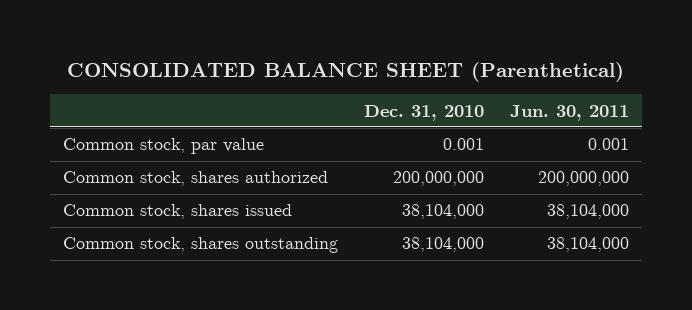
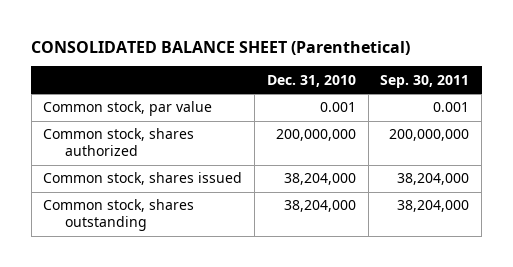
- | Dec. 31, 2010 | Jun. 30, 2011
+ | Dec. 31, 2010 | Sep. 30, 2011
- Common stock, shares issued | 38,104,000 | 38,104,000
- Common stock, shares outstanding | 38,104,000 | 38,104,000
+ Common stock, shares issued | 38,204,000 | 38,204,000
+ Common stock, shares outstanding | 38,204,000 | 38,204,000

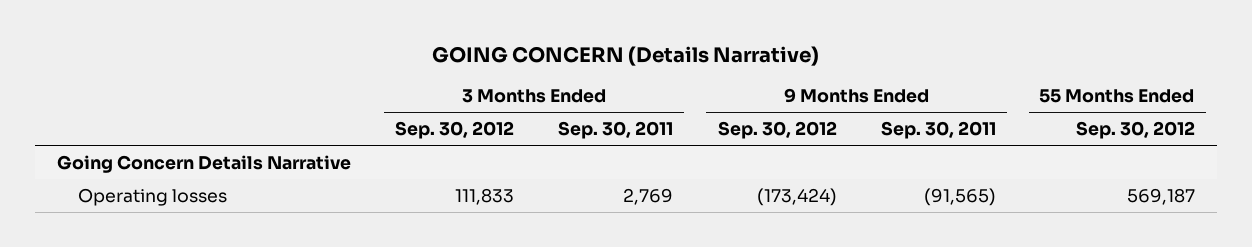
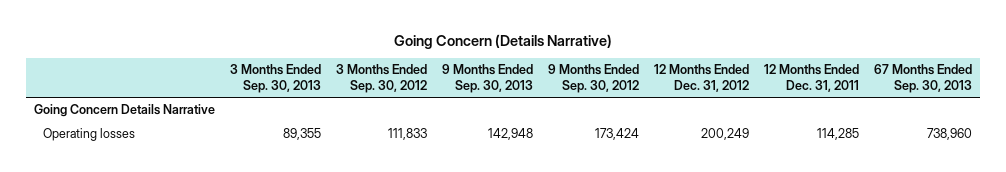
- GOING CONCERN (Details Narrative)
+ Going Concern (Details Narrative)
- | 3 Months Ended Sep. 30, 2012 | 3 Months Ended Sep. 30, 2011 | 9 Months Ended Sep. 30, 2012 | 9 Months Ended Sep. 30, 2011 | 55 Months Ended Sep. 30, 2012
+ | 3 Months Ended Sep. 30, 2013 | 3 Months Ended Sep. 30, 2012 | 9 Months Ended Sep. 30, 2013 | 9 Months Ended Sep. 30, 2012 | 12 Months Ended Dec. 31, 2012 | 12 Months Ended Dec. 31, 2011 | 67 Months Ended Sep. 30, 2013
- Operating losses | 111,833 | 2,769 | (173,424) | (91,565) | 569,187
+ Operating losses | 89,355 | 111,833 | 142,948 | 173,424 | 200,249 | 114,285 | 738,960

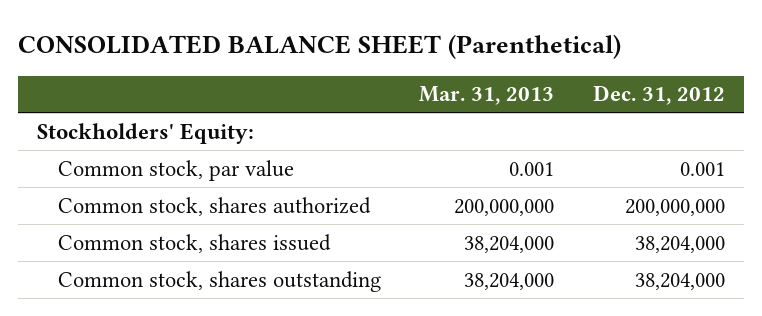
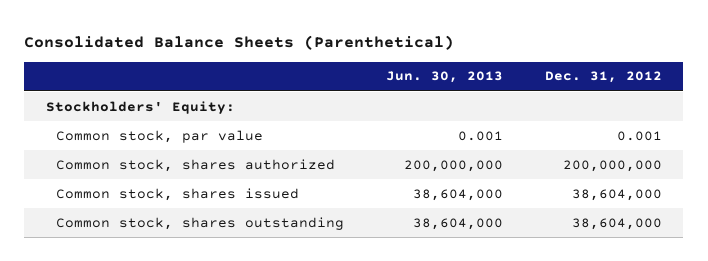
- CONSOLIDATED BALANCE SHEET (Parenthetical)
+ Consolidated Balance Sheets (Parenthetical)
- | Mar. 31, 2013 | Dec. 31, 2012
+ | Jun. 30, 2013 | Dec. 31, 2012
- Common stock, shares issued | 38,204,000 | 38,204,000
- Common stock, shares outstanding | 38,204,000 | 38,204,000
+ Common stock, shares issued | 38,604,000 | 38,604,000
+ Common stock, shares outstanding | 38,604,000 | 38,604,000

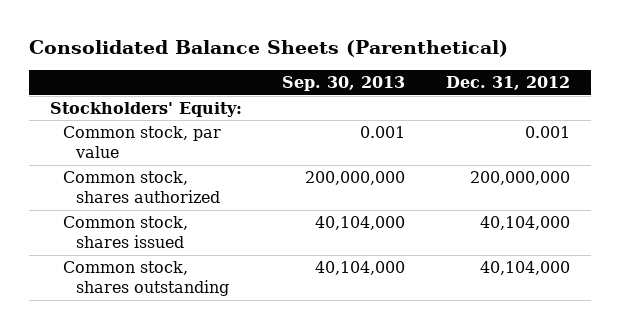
- | Jun. 30, 2013 | Dec. 31, 2012
+ | Sep. 30, 2013 | Dec. 31, 2012
- Common stock, shares issued | 38,604,000 | 38,604,000
- Common stock, shares outstanding | 38,604,000 | 38,604,000
+ Common stock, shares issued | 40,104,000 | 40,104,000
+ Common stock, shares outstanding | 40,104,000 | 40,104,000

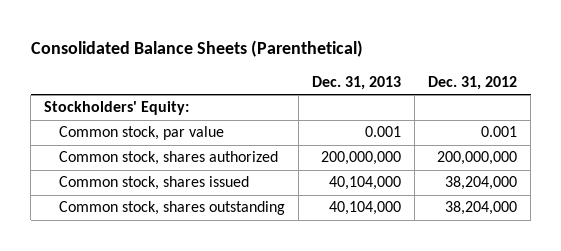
- | Sep. 30, 2013 | Dec. 31, 2012
+ | Dec. 31, 2013 | Dec. 31, 2012
- Common stock, shares issued | 40,104,000 | 40,104,000
- Common stock, shares outstanding | 40,104,000 | 40,104,000
+ Common stock, shares issued | 40,104,000 | 38,204,000
+ Common stock, shares outstanding | 40,104,000 | 38,204,000

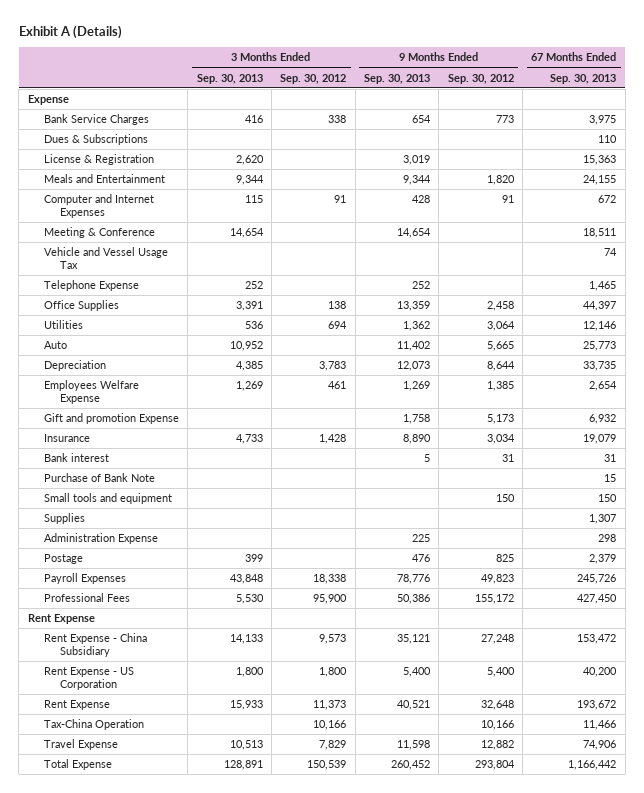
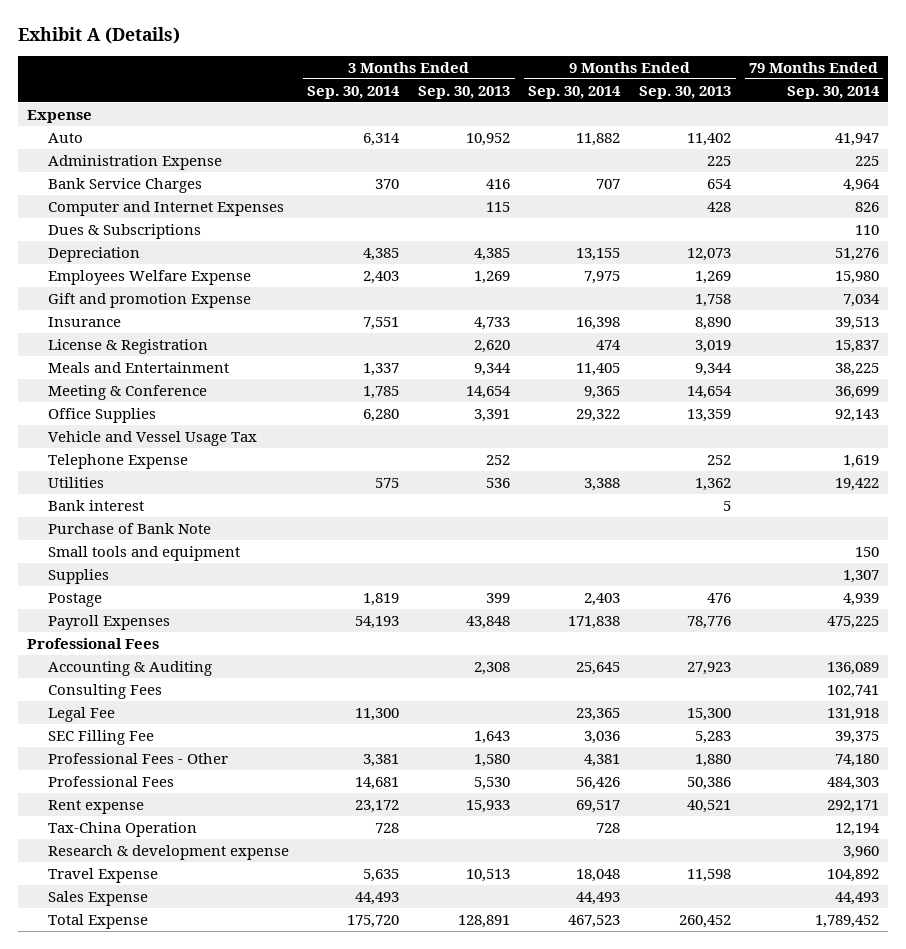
- | 3 Months Ended Sep. 30, 2013 | 3 Months Ended Sep. 30, 2012 | 9 Months Ended Sep. 30, 2013 | 9 Months Ended Sep. 30, 2012 | 67 Months Ended Sep. 30, 2013
+ | 3 Months Ended Sep. 30, 2014 | 3 Months Ended Sep. 30, 2013 | 9 Months Ended Sep. 30, 2014 | 9 Months Ended Sep. 30, 2013 | 79 Months Ended Sep. 30, 2014
moved up: Auto | 6,314 | 10,952 | 11,882 | 11,402 | 41,947
moved up: Administration Expense | | | | 225 | 225
moved up: Computer and Internet Expenses | | 115 | | 428 | 826
moved up: Depreciation | 4,385 | 4,385 | 13,155 | 12,073 | 51,276
moved up: Employees Welfare Expense | 2,403 | 1,269 | 7,975 | 1,269 | 15,980
moved up: Gift and promotion Expense | | | | 1,758 | 7,034
moved up: Insurance | 7,551 | 4,733 | 16,398 | 8,890 | 39,513
moved up: Office Supplies | 6,280 | 3,391 | 29,322 | 13,359 | 92,143
+ Professional Fees
+ Accounting & Auditing | | 2,308 | 25,645 | 27,923 | 136,089
+ Consulting Fees | | | | | 102,741
+ Legal Fee | 11,300 | | 23,365 | 15,300 | 131,918
+ SEC Filling Fee | | 1,643 | 3,036 | 5,283 | 39,375
+ Professional Fees - Other | 3,381 | 1,580 | 4,381 | 1,880 | 74,180
- Rent Expense
- Rent Expense - China Subsidiary | 14,133 | 9,573 | 35,121 | 27,248 | 153,472
- Rent Expense - US Corporation | 1,800 | 1,800 | 5,400 | 5,400 | 40,200
- Rent Expense | 15,933 | 11,373 | 40,521 | 32,648 | 193,672
+ Rent expense | 23,172 | 15,933 | 69,517 | 40,521 | 292,171
+ Research & development expense | | | | | 3,960
+ Sales Expense | 44,493 | | 44,493 | | 44,493

